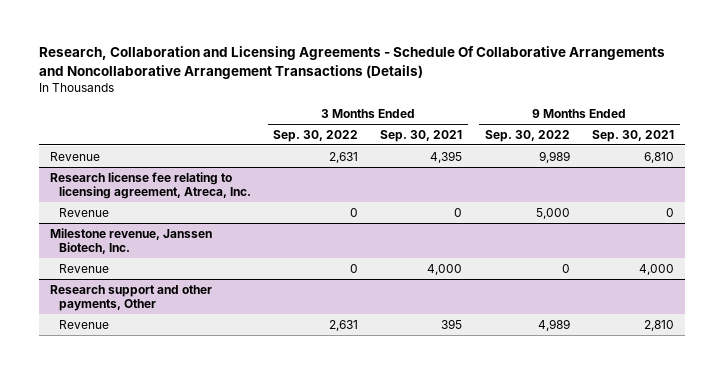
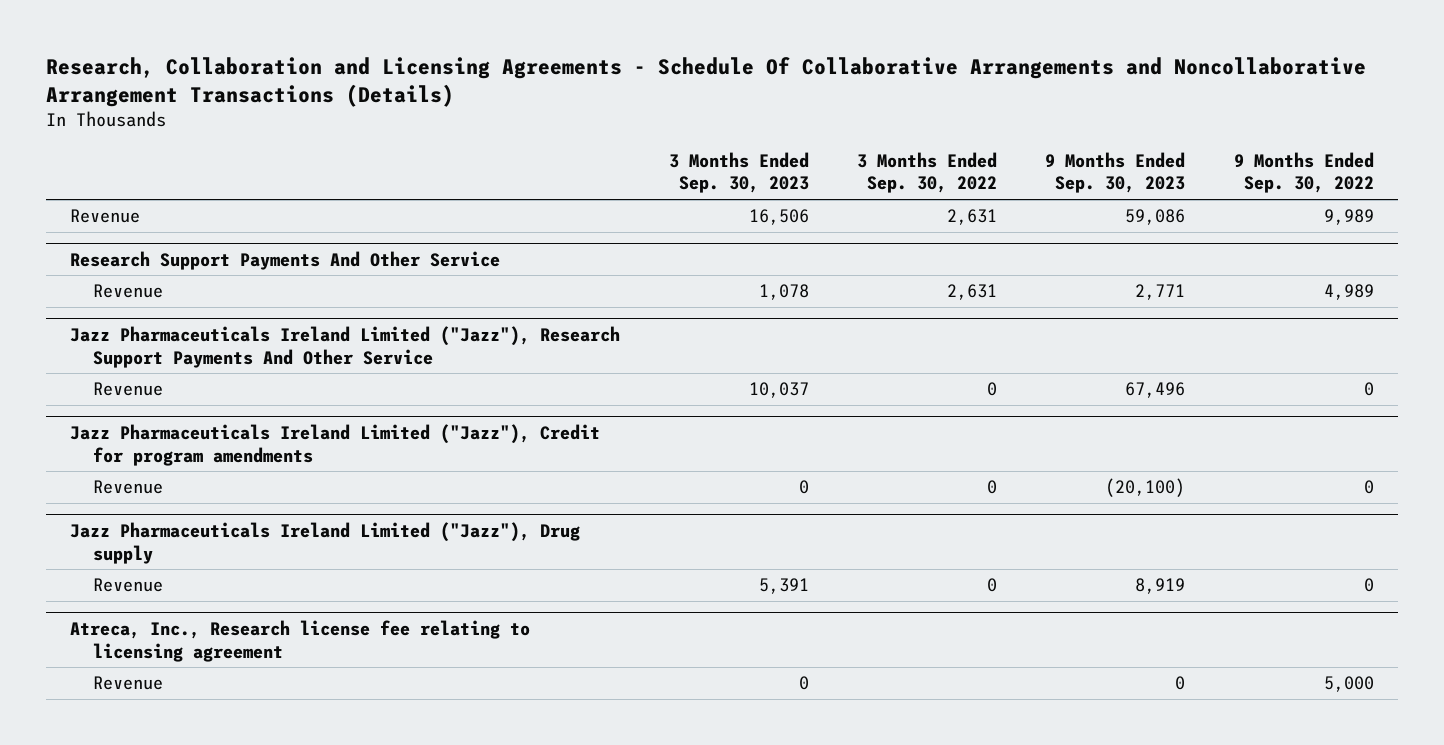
- | 3 Months Ended Sep. 30, 2022 | 3 Months Ended Sep. 30, 2021 | 9 Months Ended Sep. 30, 2022 | 9 Months Ended Sep. 30, 2021
+ | 3 Months Ended Sep. 30, 2023 | 3 Months Ended Sep. 30, 2022 | 9 Months Ended Sep. 30, 2023 | 9 Months Ended Sep. 30, 2022
- Research license fee relating to licensing agreement, Atreca, Inc.
- Revenue | 0 | 0 | 5,000 | 0
- Milestone revenue, Janssen Biotech, Inc.
- Revenue | 0 | 4,000 | 0 | 4,000
- Research support and other payments, Other
+ Research Support Payments And Other Service
+ Jazz Pharmaceuticals Ireland Limited ("Jazz"), Research Support Payments And Other Service
+ Revenue | 10,037 | 0 | 67,496 | 0
+ Jazz Pharmaceuticals Ireland Limited ("Jazz"), Credit for program amendments
+ Revenue | 0 | 0 | (20,100) | 0
+ Jazz Pharmaceuticals Ireland Limited ("Jazz"), Drug supply
+ Revenue | 5,391 | 0 | 8,919 | 0
+ Atreca, Inc., Research license fee relating to licensing agreement
+ Revenue | 0 | | 0 | 5,000

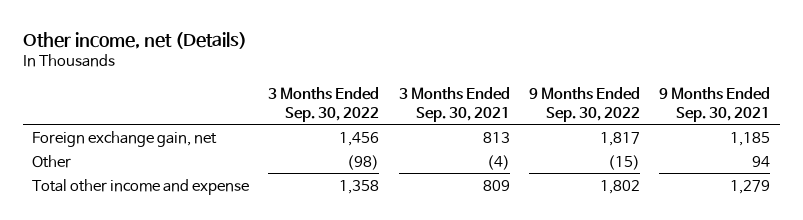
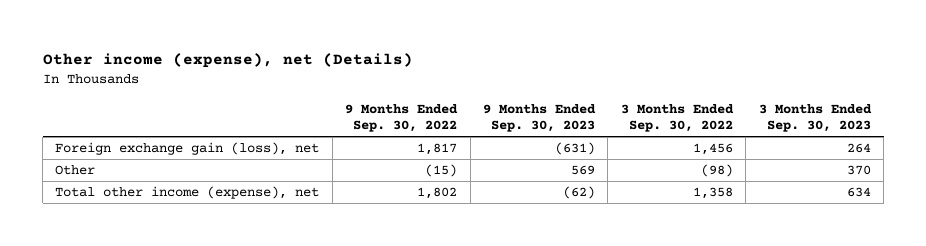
- Other income, net (Details)
+ Other income (expense), net (Details)
- | 3 Months Ended Sep. 30, 2022 | 3 Months Ended Sep. 30, 2021 | 9 Months Ended Sep. 30, 2022 | 9 Months Ended Sep. 30, 2021
+ | 9 Months Ended Sep. 30, 2022 | 9 Months Ended Sep. 30, 2023 | 3 Months Ended Sep. 30, 2022 | 3 Months Ended Sep. 30, 2023
- Foreign exchange gain, net | 1,456 | 813 | 1,817 | 1,185
+ Foreign exchange gain (loss), net | 1,817 | (631) | 1,456 | 264
- Total other income and expense | 1,358 | 809 | 1,802 | 1,279
+ Total other income (expense), net | 1,802 | (62) | 1,358 | 634

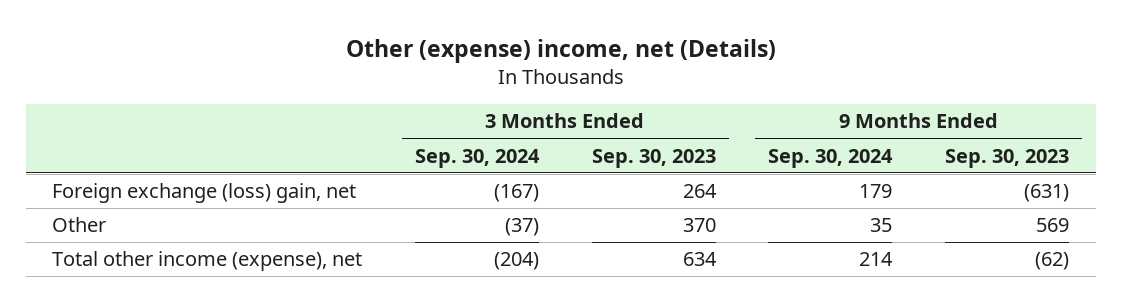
- Other income (expense), net (Details)
+ Other (expense) income, net (Details)
- | 9 Months Ended Sep. 30, 2022 | 9 Months Ended Sep. 30, 2023 | 3 Months Ended Sep. 30, 2022 | 3 Months Ended Sep. 30, 2023
+ | 3 Months Ended Sep. 30, 2024 | 3 Months Ended Sep. 30, 2023 | 9 Months Ended Sep. 30, 2024 | 9 Months Ended Sep. 30, 2023
- Foreign exchange gain (loss), net | 1,817 | (631) | 1,456 | 264
+ Foreign exchange (loss) gain, net | (167) | 264 | 179 | (631)

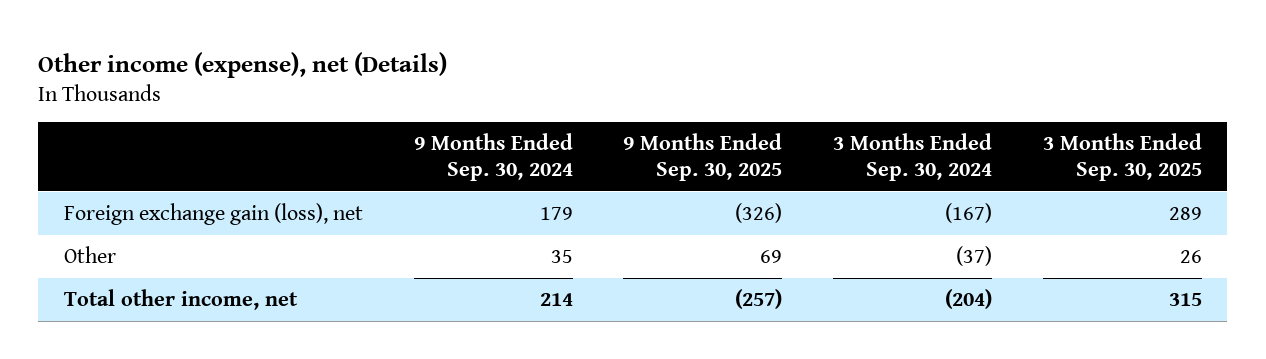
- Other (expense) income, net (Details)
+ Other income (expense), net (Details)
- | 3 Months Ended Sep. 30, 2024 | 3 Months Ended Sep. 30, 2023 | 9 Months Ended Sep. 30, 2024 | 9 Months Ended Sep. 30, 2023
+ | 9 Months Ended Sep. 30, 2024 | 9 Months Ended Sep. 30, 2025 | 3 Months Ended Sep. 30, 2024 | 3 Months Ended Sep. 30, 2025
- Foreign exchange (loss) gain, net | (167) | 264 | 179 | (631)
+ Foreign exchange gain (loss), net | 179 | (326) | (167) | 289
- Total other income (expense), net | (204) | 634 | 214 | (62)
+ Total other income, net | 214 | (257) | (204) | 315

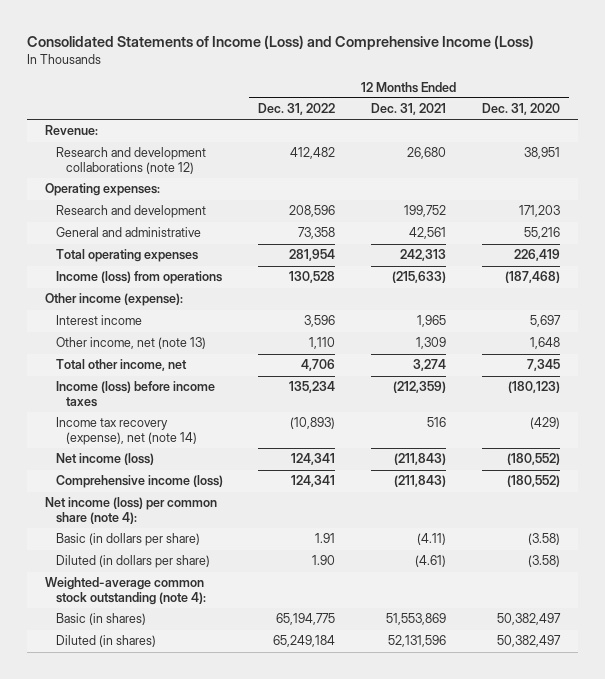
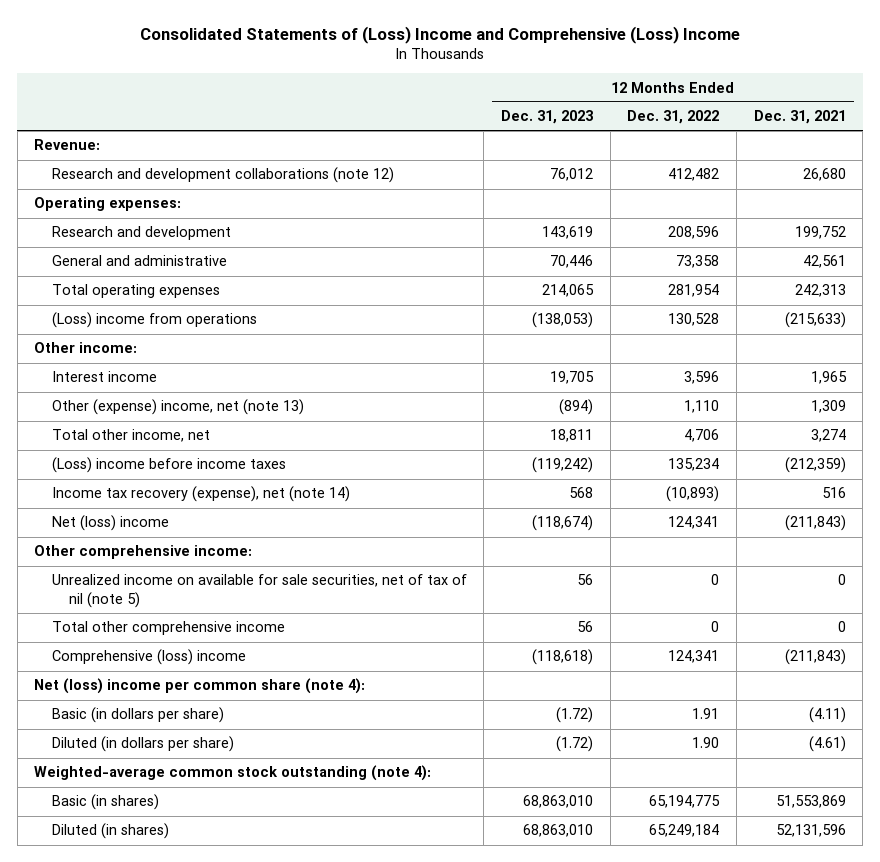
- Consolidated Statements of Income (Loss) and Comprehensive Income (Loss)
+ Consolidated Statements of (Loss) Income and Comprehensive (Loss) Income
- | 12 Months Ended Dec. 31, 2022 | 12 Months Ended Dec. 31, 2021 | 12 Months Ended Dec. 31, 2020
+ | 12 Months Ended Dec. 31, 2023 | 12 Months Ended Dec. 31, 2022 | 12 Months Ended Dec. 31, 2021
- Income (loss) from operations | 130,528 | (215,633) | (187,468)
- Other income (expense):
+ (Loss) income from operations | (138,053) | 130,528 | (215,633)
+ Other income:
- Other income, net (note 13) | 1,110 | 1,309 | 1,648
+ Other (expense) income, net (note 13) | (894) | 1,110 | 1,309
- Income (loss) before income taxes | 135,234 | (212,359) | (180,123)
+ (Loss) income before income taxes | (119,242) | 135,234 | (212,359)
- Net income (loss) | 124,341 | (211,843) | (180,552)
- Comprehensive income (loss) | 124,341 | (211,843) | (180,552)
- Net income (loss) per common share (note 4):
+ Net (loss) income | (118,674) | 124,341 | (211,843)
+ Other comprehensive income:
+ Unrealized income on available for sale securities, net of tax of nil (note 5) | 56 | 0 | 0
+ Total other comprehensive income | 56 | 0 | 0
+ Comprehensive (loss) income | (118,618) | 124,341 | (211,843)
+ Net (loss) income per common share (note 4):

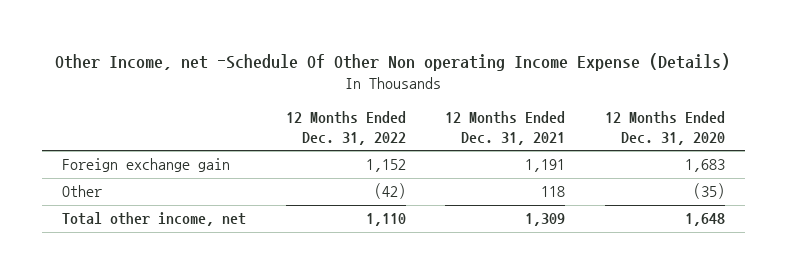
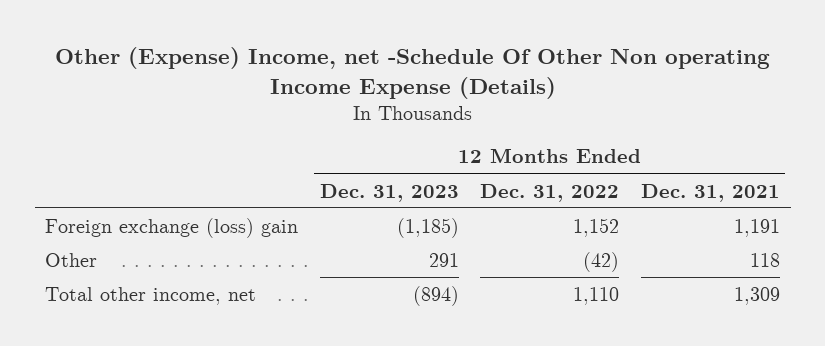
- Other Income, net -Schedule Of Other Non operating Income Expense (Details)
+ Other (Expense) Income, net -Schedule Of Other Non operating Income Expense (Details)
- | 12 Months Ended Dec. 31, 2022 | 12 Months Ended Dec. 31, 2021 | 12 Months Ended Dec. 31, 2020
+ | 12 Months Ended Dec. 31, 2023 | 12 Months Ended Dec. 31, 2022 | 12 Months Ended Dec. 31, 2021
- Foreign exchange gain | 1,152 | 1,191 | 1,683
+ Foreign exchange (loss) gain | (1,185) | 1,152 | 1,191

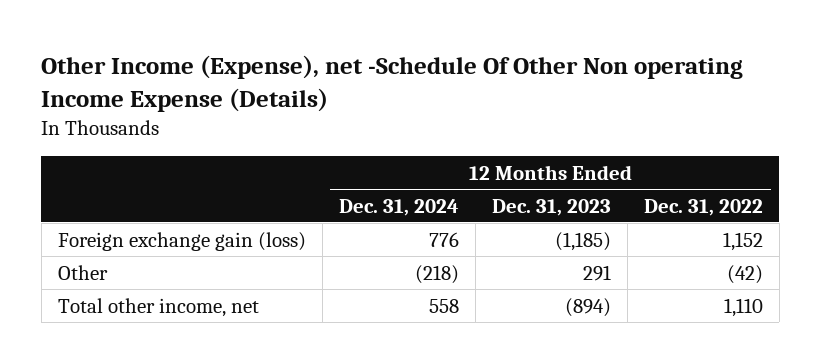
- Other (Expense) Income, net -Schedule Of Other Non operating Income Expense (Details)
+ Other Income (Expense), net -Schedule Of Other Non operating Income Expense (Details)
- | 12 Months Ended Dec. 31, 2023 | 12 Months Ended Dec. 31, 2022 | 12 Months Ended Dec. 31, 2021
+ | 12 Months Ended Dec. 31, 2024 | 12 Months Ended Dec. 31, 2023 | 12 Months Ended Dec. 31, 2022
- Foreign exchange (loss) gain | (1,185) | 1,152 | 1,191
+ Foreign exchange gain (loss) | 776 | (1,185) | 1,152

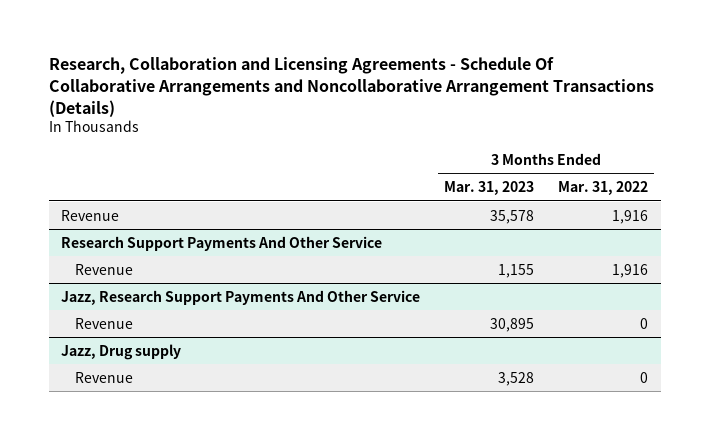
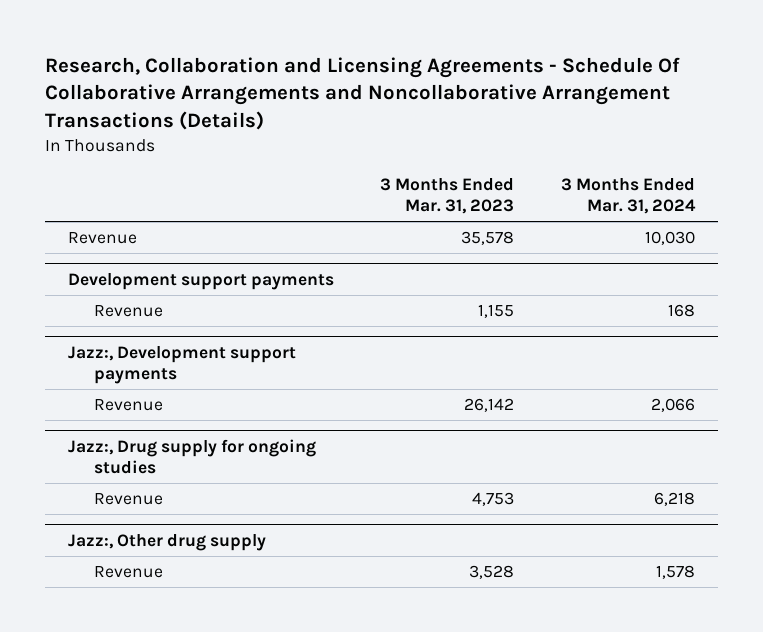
- | 3 Months Ended Mar. 31, 2023 | 3 Months Ended Mar. 31, 2022
+ | 3 Months Ended Mar. 31, 2023 | 3 Months Ended Mar. 31, 2024
- Research Support Payments And Other Service
+ Development support payments
- Jazz, Research Support Payments And Other Service
- Revenue | 30,895 | 0
- Jazz, Drug supply
+ Jazz:, Development support payments
+ Revenue | 26,142 | 2,066
+ Jazz:, Drug supply for ongoing studies
+ Revenue | 4,753 | 6,218
+ Jazz:, Other drug supply

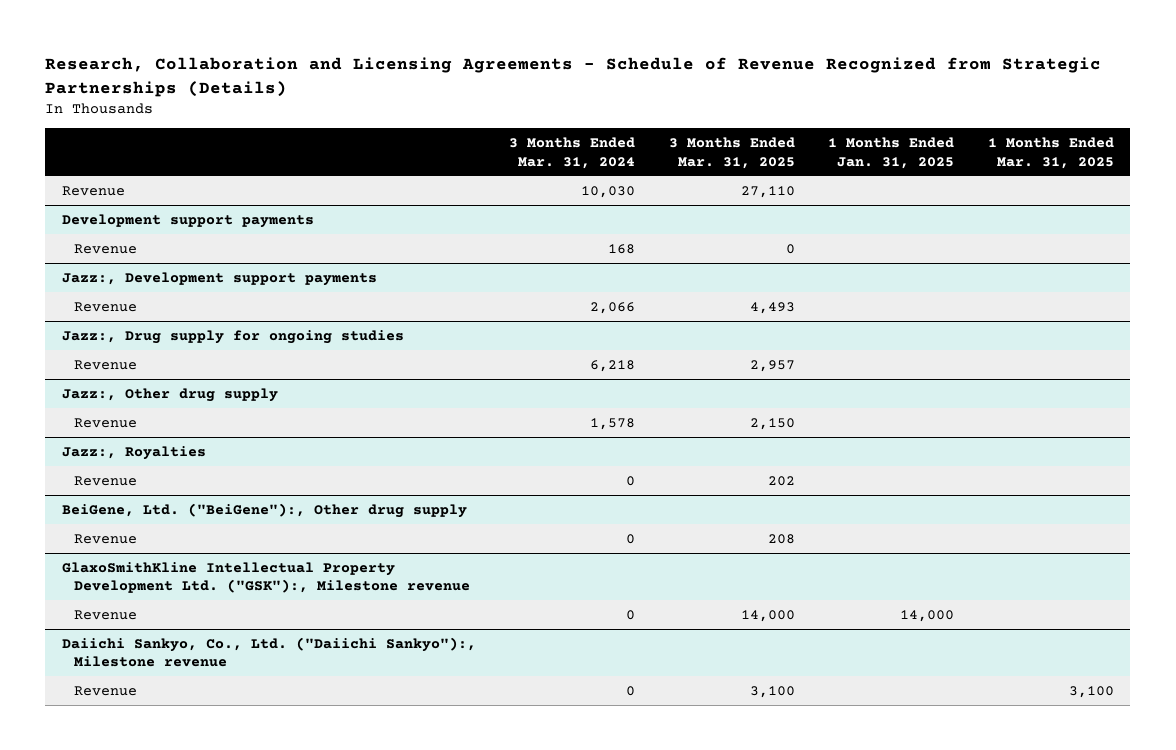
- Research, Collaboration and Licensing Agreements - Schedule Of Collaborative Arrangements and Noncollaborative Arrangement Transactions (Details)
+ Research, Collaboration and Licensing Agreements - Schedule of Revenue Recognized from Strategic Partnerships (Details)
- | 3 Months Ended Mar. 31, 2023 | 3 Months Ended Mar. 31, 2024
+ | 3 Months Ended Mar. 31, 2024 | 3 Months Ended Mar. 31, 2025 | 1 Months Ended Jan. 31, 2025 | 1 Months Ended Mar. 31, 2025
+ Jazz:, Royalties
+ Revenue | 0 | 202 | |
+ BeiGene, Ltd. ("BeiGene"):, Other drug supply
+ Revenue | 0 | 208 | |
+ GlaxoSmithKline Intellectual Property Development Ltd. ("GSK"):, Milestone revenue
+ Revenue | 0 | 14,000 | 14,000 |
+ Daiichi Sankyo, Co., Ltd. ("Daiichi Sankyo"):, Milestone revenue
+ Revenue | 0 | 3,100 | | 3,100

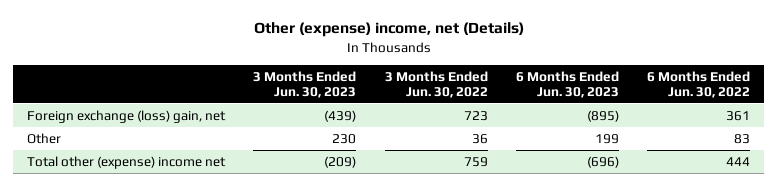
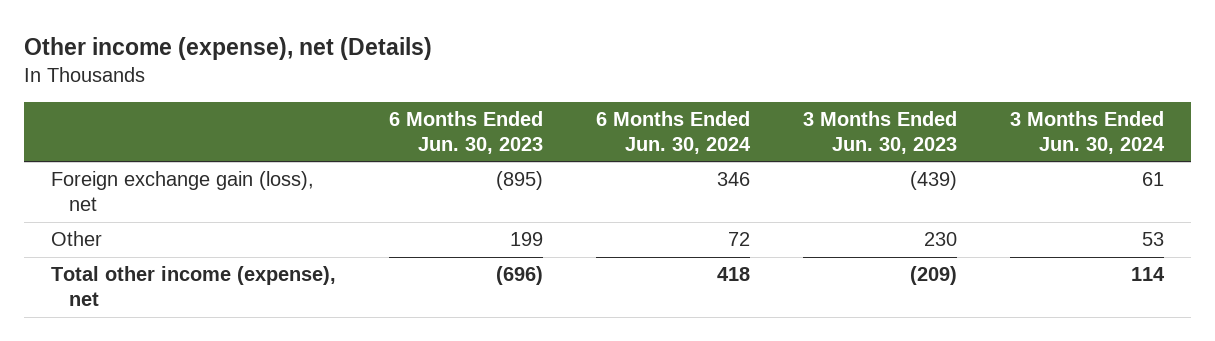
- Other (expense) income, net (Details)
+ Other income (expense), net (Details)
- | 3 Months Ended Jun. 30, 2023 | 3 Months Ended Jun. 30, 2022 | 6 Months Ended Jun. 30, 2023 | 6 Months Ended Jun. 30, 2022
+ | 6 Months Ended Jun. 30, 2023 | 6 Months Ended Jun. 30, 2024 | 3 Months Ended Jun. 30, 2023 | 3 Months Ended Jun. 30, 2024
- Foreign exchange (loss) gain, net | (439) | 723 | (895) | 361
+ Foreign exchange gain (loss), net | (895) | 346 | (439) | 61
- Total other (expense) income net | (209) | 759 | (696) | 444
+ Total other income (expense), net | (696) | 418 | (209) | 114

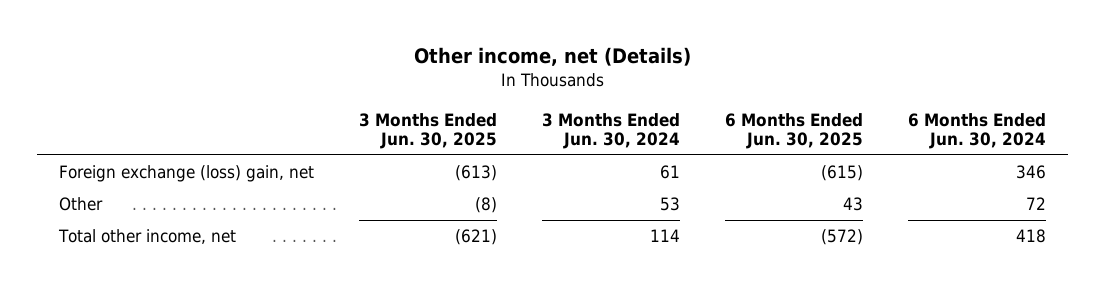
- Other income (expense), net (Details)
+ Other income, net (Details)
- | 6 Months Ended Jun. 30, 2023 | 6 Months Ended Jun. 30, 2024 | 3 Months Ended Jun. 30, 2023 | 3 Months Ended Jun. 30, 2024
+ | 3 Months Ended Jun. 30, 2025 | 3 Months Ended Jun. 30, 2024 | 6 Months Ended Jun. 30, 2025 | 6 Months Ended Jun. 30, 2024
- Foreign exchange gain (loss), net | (895) | 346 | (439) | 61
+ Foreign exchange (loss) gain, net | (613) | 61 | (615) | 346
- Total other income (expense), net | (696) | 418 | (209) | 114
+ Total other income, net | (621) | 114 | (572) | 418

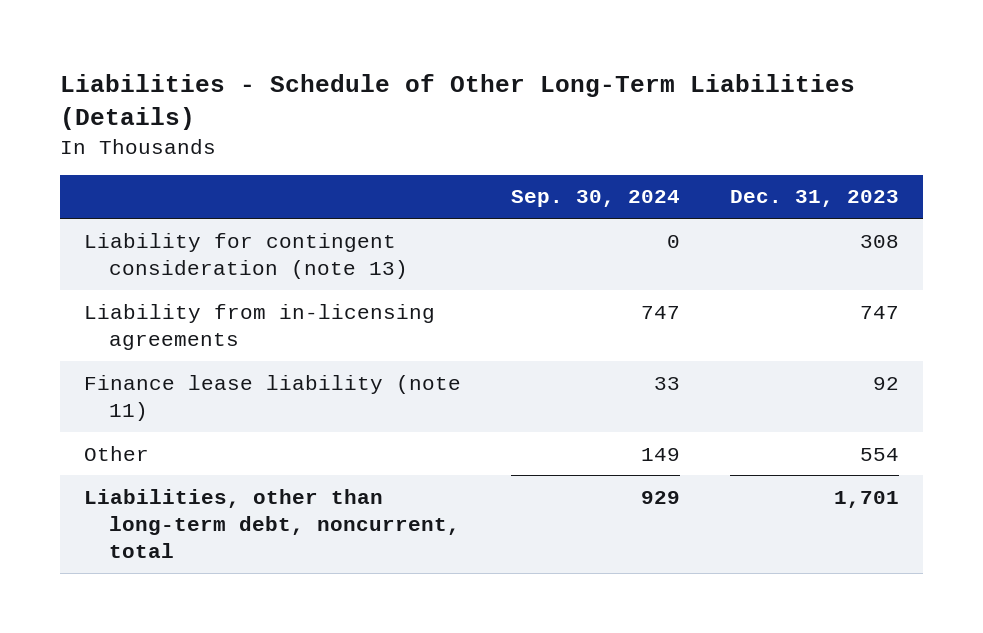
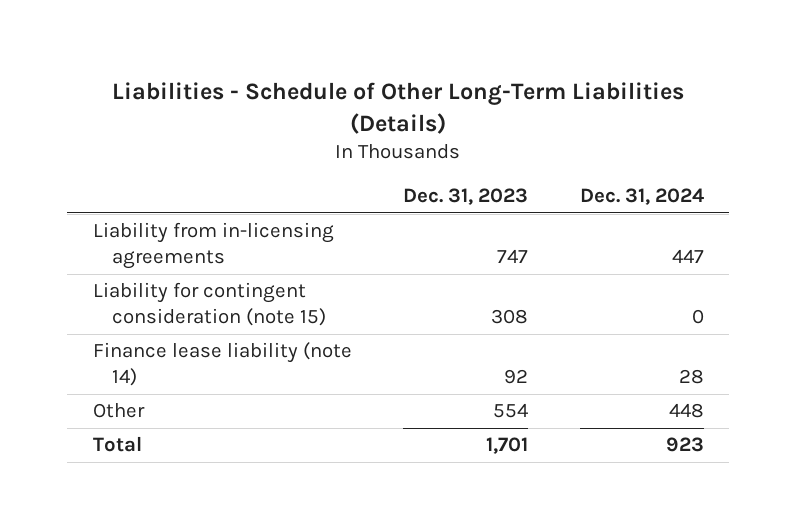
- | Sep. 30, 2024 | Dec. 31, 2023
+ | Dec. 31, 2023 | Dec. 31, 2024
- Liability for contingent consideration (note 13) | 0 | 308
- Finance lease liability (note 11) | 33 | 92
+ Liability for contingent consideration (note 15) | 308 | 0
+ Finance lease liability (note 14) | 92 | 28
- Liabilities, other than long-term debt, noncurrent, total | 929 | 1,701
+ Total | 1,701 | 923

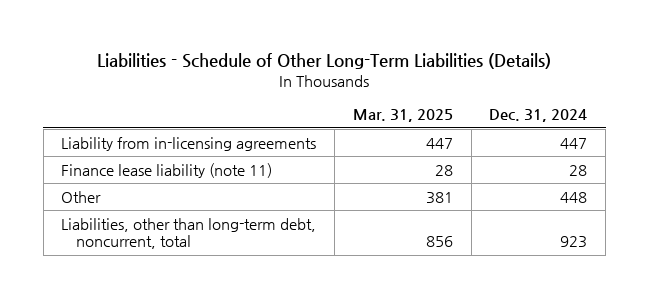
- | Dec. 31, 2023 | Dec. 31, 2024
+ | Mar. 31, 2025 | Dec. 31, 2024
- Liability for contingent consideration (note 15) | 308 | 0
- Finance lease liability (note 14) | 92 | 28
+ Finance lease liability (note 11) | 28 | 28
- Total | 1,701 | 923
+ Liabilities, other than long-term debt, noncurrent, total | 856 | 923

